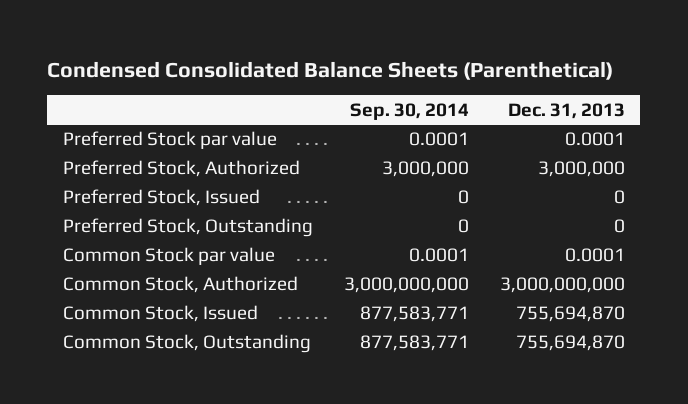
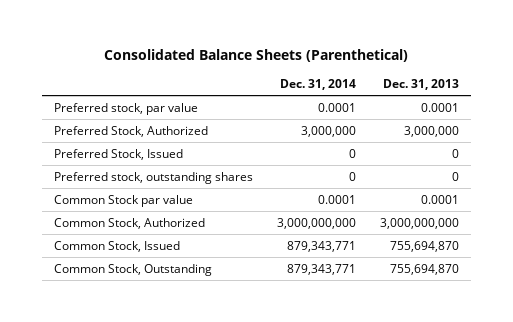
- Condensed Consolidated Balance Sheets (Parenthetical)
+ Consolidated Balance Sheets (Parenthetical)
- | Sep. 30, 2014 | Dec. 31, 2013
+ | Dec. 31, 2014 | Dec. 31, 2013
- Preferred Stock par value | 0.0001 | 0.0001
+ Preferred stock, par value | 0.0001 | 0.0001
- Preferred Stock, Outstanding | 0 | 0
+ Preferred stock, outstanding shares | 0 | 0

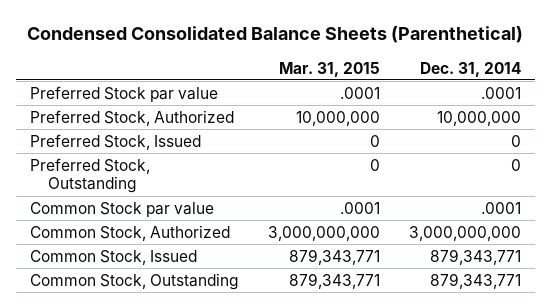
- Consolidated Balance Sheets (Parenthetical)
+ Condensed Consolidated Balance Sheets (Parenthetical)
- | Dec. 31, 2014 | Dec. 31, 2013
+ | Mar. 31, 2015 | Dec. 31, 2014
- Preferred stock, par value | 0.0001 | 0.0001
- Preferred Stock, Authorized | 3,000,000 | 3,000,000
+ Preferred Stock par value | .0001 | .0001
+ Preferred Stock, Authorized | 10,000,000 | 10,000,000
- Preferred stock, outstanding shares | 0 | 0
- Common Stock par value | 0.0001 | 0.0001
+ Preferred Stock, Outstanding | 0 | 0
+ Common Stock par value | .0001 | .0001

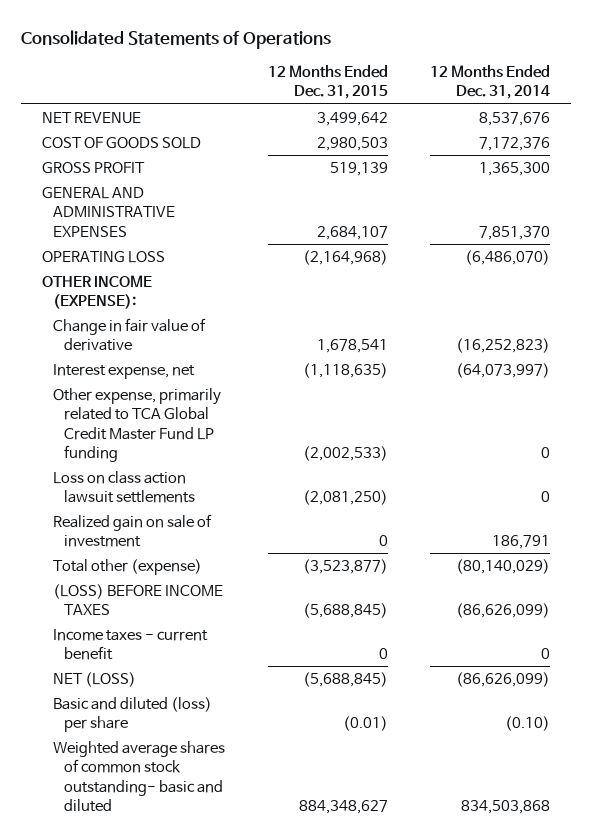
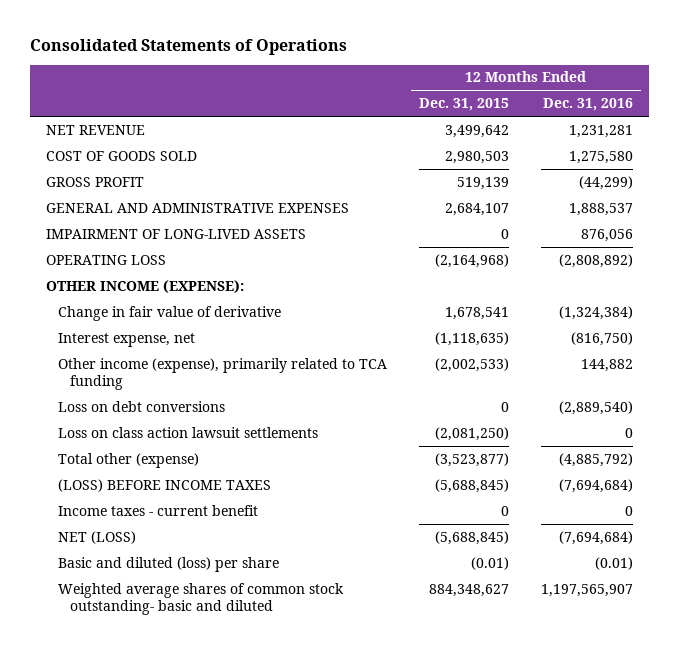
- | 12 Months Ended Dec. 31, 2015 | 12 Months Ended Dec. 31, 2014
+ | 12 Months Ended Dec. 31, 2015 | 12 Months Ended Dec. 31, 2016
+ IMPAIRMENT OF LONG-LIVED ASSETS | 0 | 876,056
- Other expense, primarily related to TCA Global Credit Master Fund LP funding | (2,002,533) | 0
+ Other income (expense), primarily related to TCA funding | (2,002,533) | 144,882
+ Loss on debt conversions | 0 | (2,889,540)
- Realized gain on sale of investment | 0 | 186,791

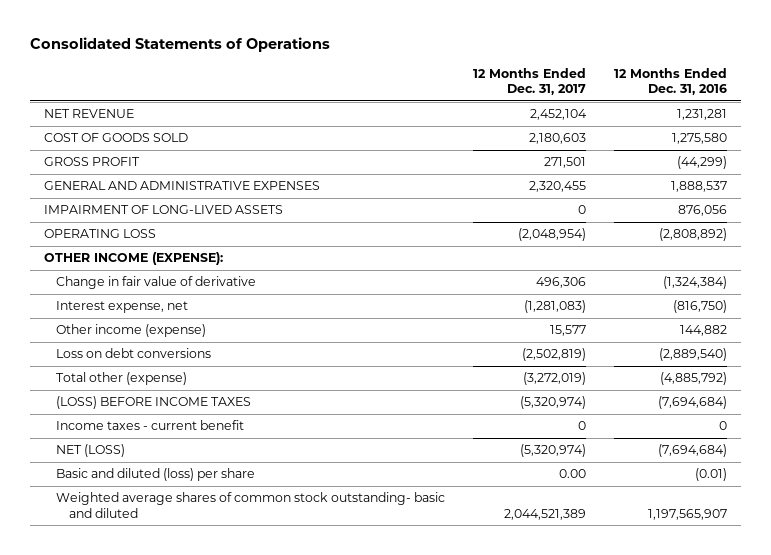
- | 12 Months Ended Dec. 31, 2015 | 12 Months Ended Dec. 31, 2016
+ | 12 Months Ended Dec. 31, 2017 | 12 Months Ended Dec. 31, 2016
- Other income (expense), primarily related to TCA funding | (2,002,533) | 144,882
+ Other income (expense) | 15,577 | 144,882
- Loss on class action lawsuit settlements | (2,081,250) | 0

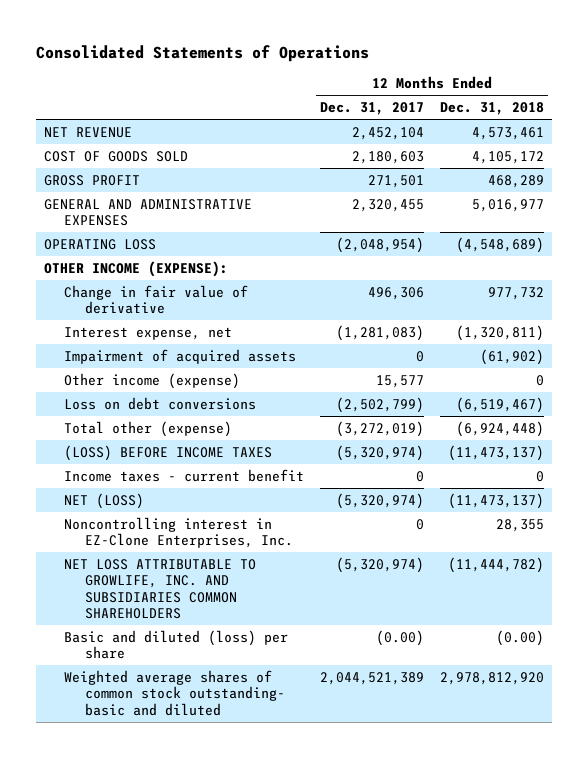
- | 12 Months Ended Dec. 31, 2017 | 12 Months Ended Dec. 31, 2016
+ | 12 Months Ended Dec. 31, 2017 | 12 Months Ended Dec. 31, 2018
- IMPAIRMENT OF LONG-LIVED ASSETS | 0 | 876,056
+ Impairment of acquired assets | 0 | (61,902)
- Loss on debt conversions | (2,502,819) | (2,889,540)
+ Loss on debt conversions | (2,502,799) | (6,519,467)
- Basic and diluted (loss) per share | 0.00 | (0.01)
+ Noncontrolling interest in EZ-Clone Enterprises, Inc. | 0 | 28,355
+ NET LOSS ATTRIBUTABLE TO GROWLIFE, INC. AND SUBSIDIARIES COMMON SHAREHOLDERS | (5,320,974) | (11,444,782)
+ Basic and diluted (loss) per share | (0.00) | (0.00)

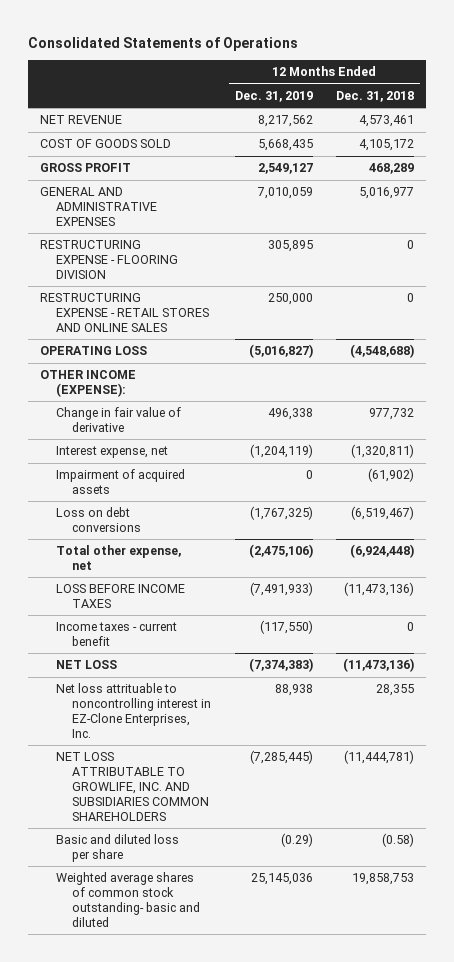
- | 12 Months Ended Dec. 31, 2017 | 12 Months Ended Dec. 31, 2018
+ | 12 Months Ended Dec. 31, 2019 | 12 Months Ended Dec. 31, 2018
- OPERATING LOSS | (2,048,954) | (4,548,689)
+ RESTRUCTURING EXPENSE - FLOORING DIVISION | 305,895 | 0
+ RESTRUCTURING EXPENSE - RETAIL STORES AND ONLINE SALES | 250,000 | 0
+ OPERATING LOSS | (5,016,827) | (4,548,688)
- Other income (expense) | 15,577 | 0
- Total other (expense) | (3,272,019) | (6,924,448)
- (LOSS) BEFORE INCOME TAXES | (5,320,974) | (11,473,137)
+ Total other expense, net | (2,475,106) | (6,924,448)
+ LOSS BEFORE INCOME TAXES | (7,491,933) | (11,473,136)
- NET (LOSS) | (5,320,974) | (11,473,137)
- Noncontrolling interest in EZ-Clone Enterprises, Inc. | 0 | 28,355
- NET LOSS ATTRIBUTABLE TO GROWLIFE, INC. AND SUBSIDIARIES COMMON SHAREHOLDERS | (5,320,974) | (11,444,782)
- Basic and diluted (loss) per share | (0.00) | (0.00)
- Weighted average shares of common stock outstanding- basic and diluted | 2,044,521,389 | 2,978,812,920
+ NET LOSS | (7,374,383) | (11,473,136)
+ Net loss attrituable to noncontrolling interest in EZ-Clone Enterprises, Inc. | 88,938 | 28,355
+ NET LOSS ATTRIBUTABLE TO GROWLIFE, INC. AND SUBSIDIARIES COMMON SHAREHOLDERS | (7,285,445) | (11,444,781)
+ Basic and diluted loss per share | (0.29) | (0.58)
+ Weighted average shares of common stock outstanding- basic and diluted | 25,145,036 | 19,858,753

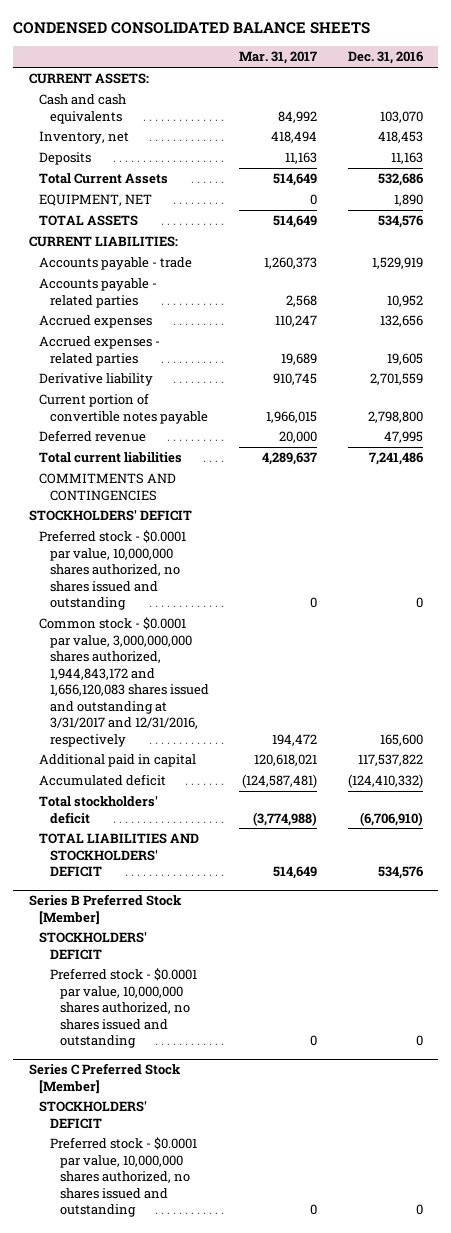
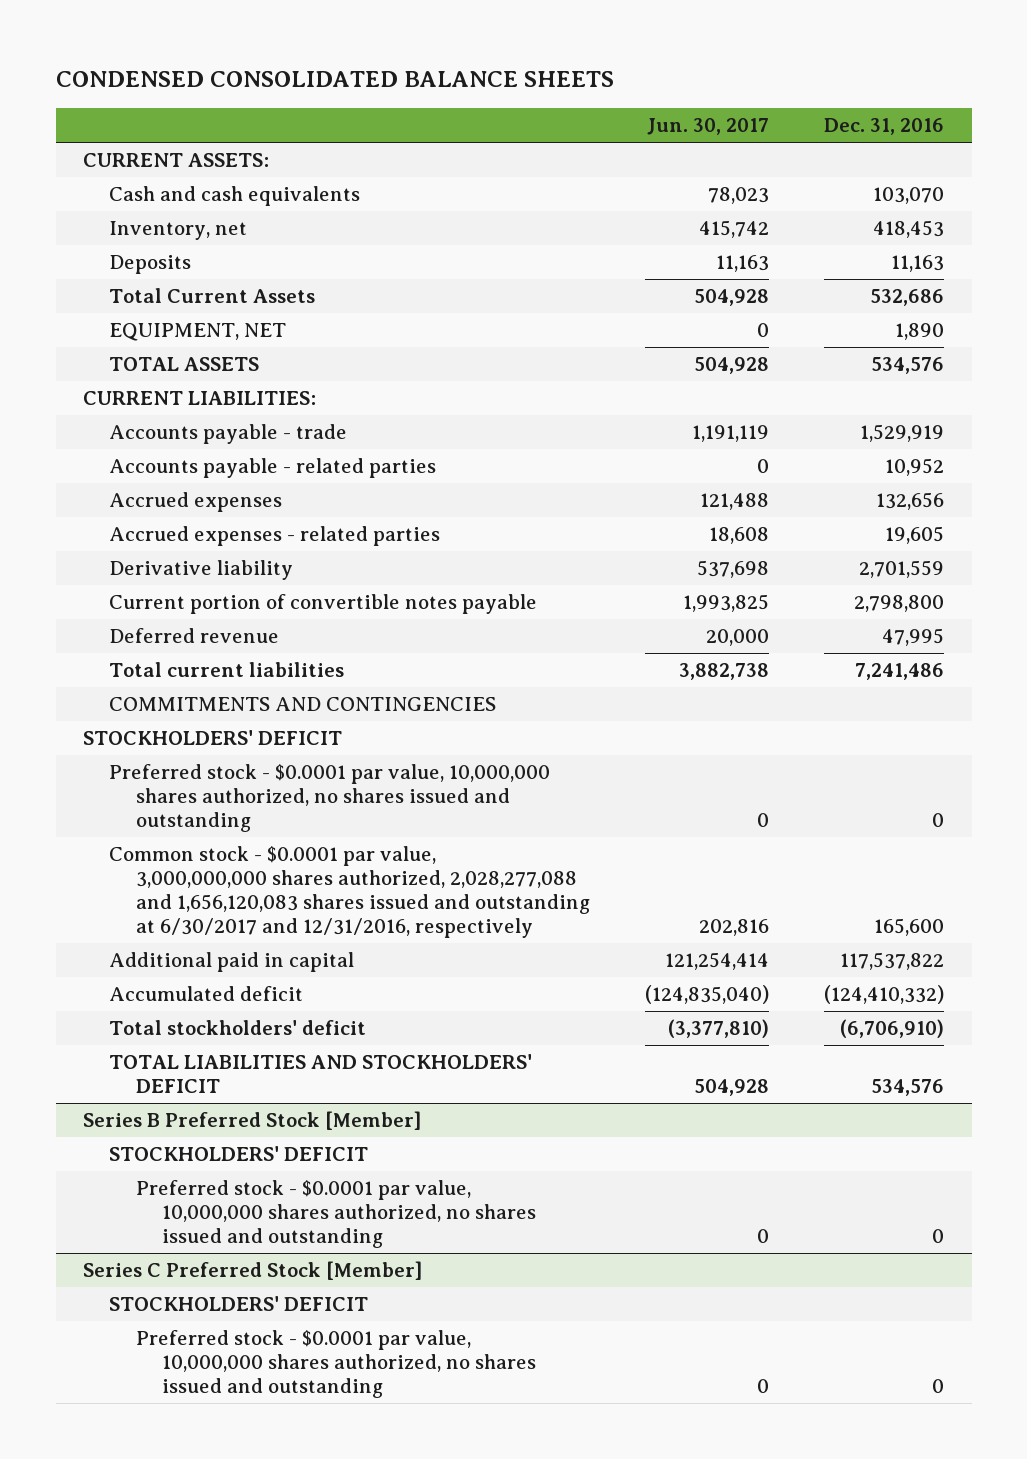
- | Mar. 31, 2017 | Dec. 31, 2016
+ | Jun. 30, 2017 | Dec. 31, 2016
- Common stock - $0.0001 par value, 3,000,000,000 shares authorized, 1,944,843,172 and 1,656,120,083 shares issued and outstanding at 3/31/2017 and 12/31/2016, respectively | 194,472 | 165,600
+ Common stock - $0.0001 par value, 3,000,000,000 shares authorized, 2,028,277,088 and 1,656,120,083 shares issued and outstanding at 6/30/2017 and 12/31/2016, respectively | 202,816 | 165,600

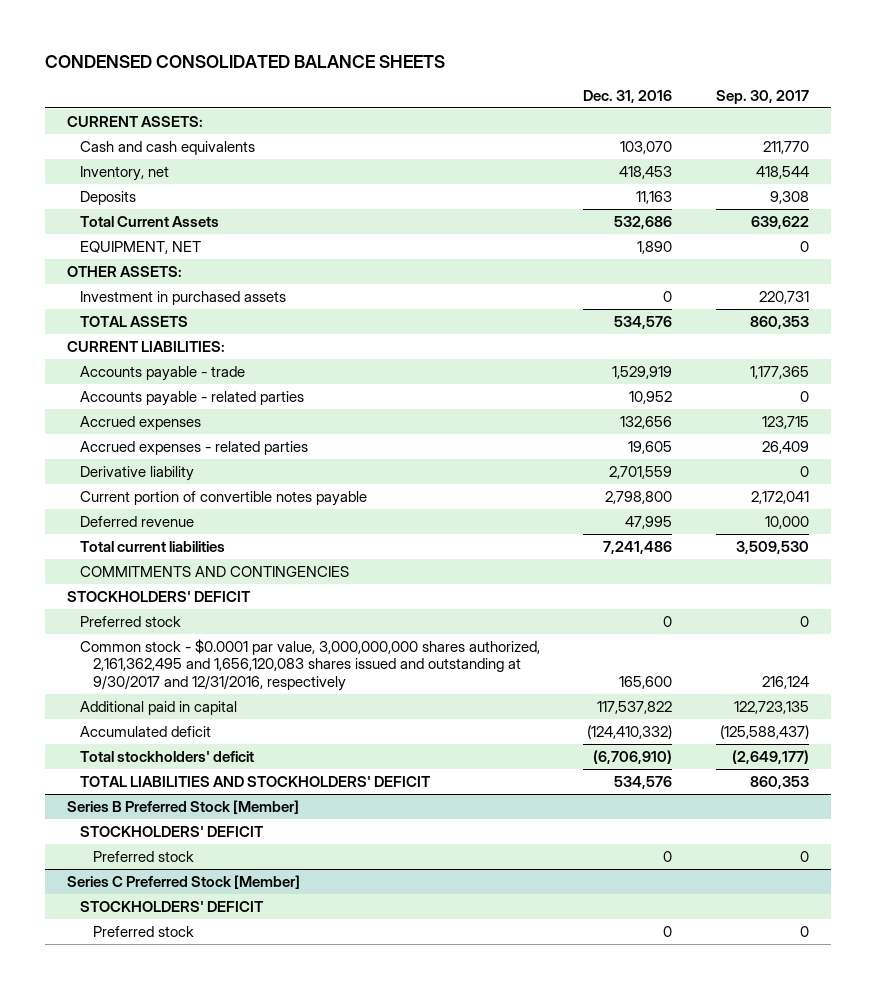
- | Jun. 30, 2017 | Dec. 31, 2016
+ | Dec. 31, 2016 | Sep. 30, 2017
+ OTHER ASSETS:
+ Investment in purchased assets | 0 | 220,731
- Preferred stock - $0.0001 par value, 10,000,000 shares authorized, no shares issued and outstanding | 0 | 0
- Common stock - $0.0001 par value, 3,000,000,000 shares authorized, 2,028,277,088 and 1,656,120,083 shares issued and outstanding at 6/30/2017 and 12/31/2016, respectively | 202,816 | 165,600
+ Preferred stock | 0 | 0
+ Common stock - $0.0001 par value, 3,000,000,000 shares authorized, 2,161,362,495 and 1,656,120,083 shares issued and outstanding at 9/30/2017 and 12/31/2016, respectively | 165,600 | 216,124
@ Series B Preferred Stock [Member]
- Preferred stock - $0.0001 par value, 10,000,000 shares authorized, no shares issued and outstanding | 0 | 0
+ Preferred stock | 0 | 0
@ Series C Preferred Stock [Member]
- Preferred stock - $0.0001 par value, 10,000,000 shares authorized, no shares issued and outstanding | 0 | 0
+ Preferred stock | 0 | 0

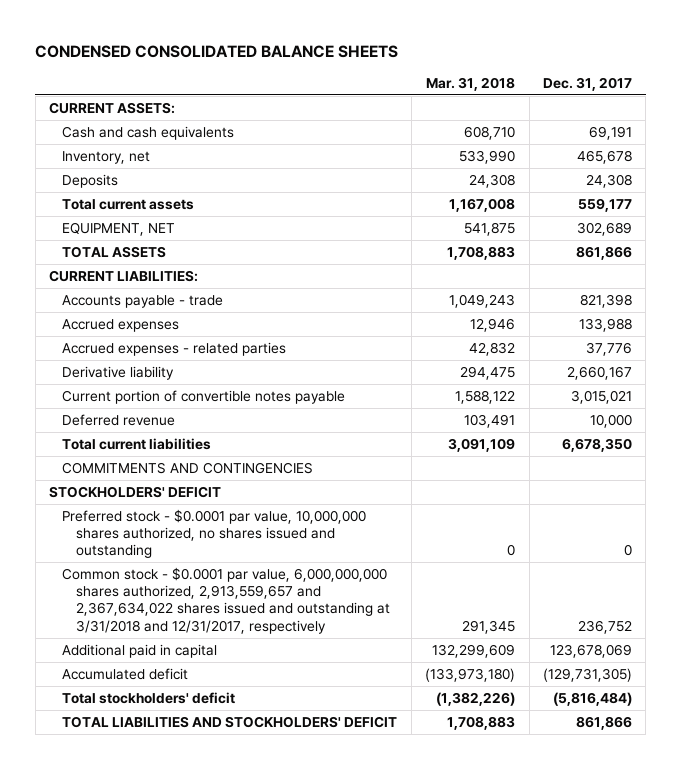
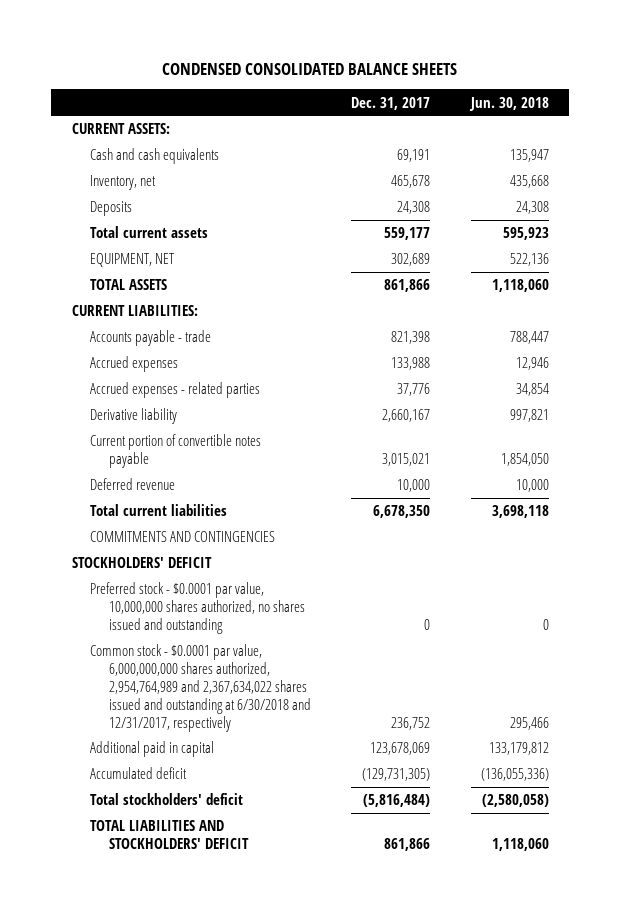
- | Mar. 31, 2018 | Dec. 31, 2017
+ | Dec. 31, 2017 | Jun. 30, 2018
- Common stock - $0.0001 par value, 6,000,000,000 shares authorized, 2,913,559,657 and 2,367,634,022 shares issued and outstanding at 3/31/2018 and 12/31/2017, respectively | 291,345 | 236,752
+ Common stock - $0.0001 par value, 6,000,000,000 shares authorized, 2,954,764,989 and 2,367,634,022 shares issued and outstanding at 6/30/2018 and 12/31/2017, respectively | 236,752 | 295,466

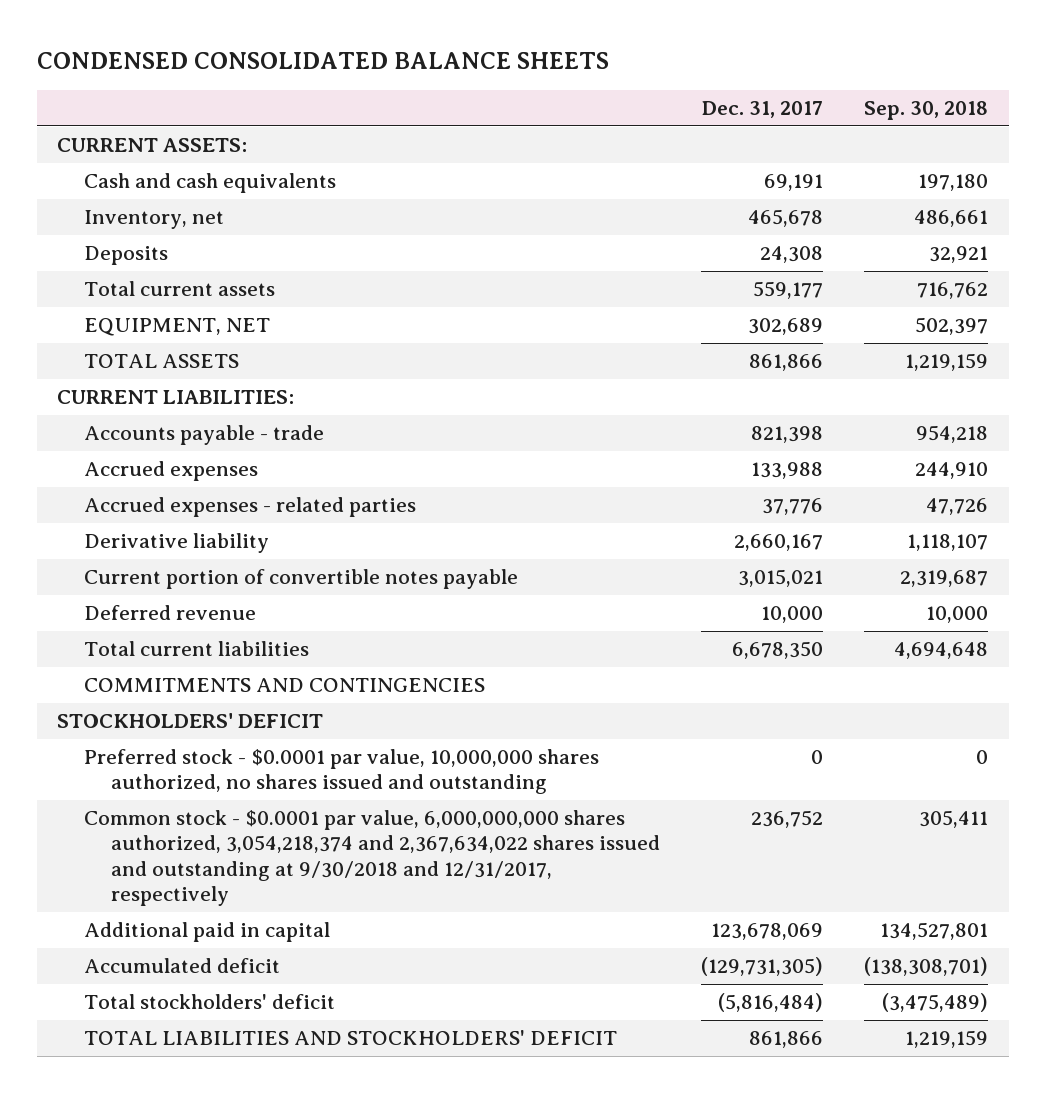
- | Dec. 31, 2017 | Jun. 30, 2018
+ | Dec. 31, 2017 | Sep. 30, 2018
- Common stock - $0.0001 par value, 6,000,000,000 shares authorized, 2,954,764,989 and 2,367,634,022 shares issued and outstanding at 6/30/2018 and 12/31/2017, respectively | 236,752 | 295,466
+ Common stock - $0.0001 par value, 6,000,000,000 shares authorized, 3,054,218,374 and 2,367,634,022 shares issued and outstanding at 9/30/2018 and 12/31/2017, respectively | 236,752 | 305,411

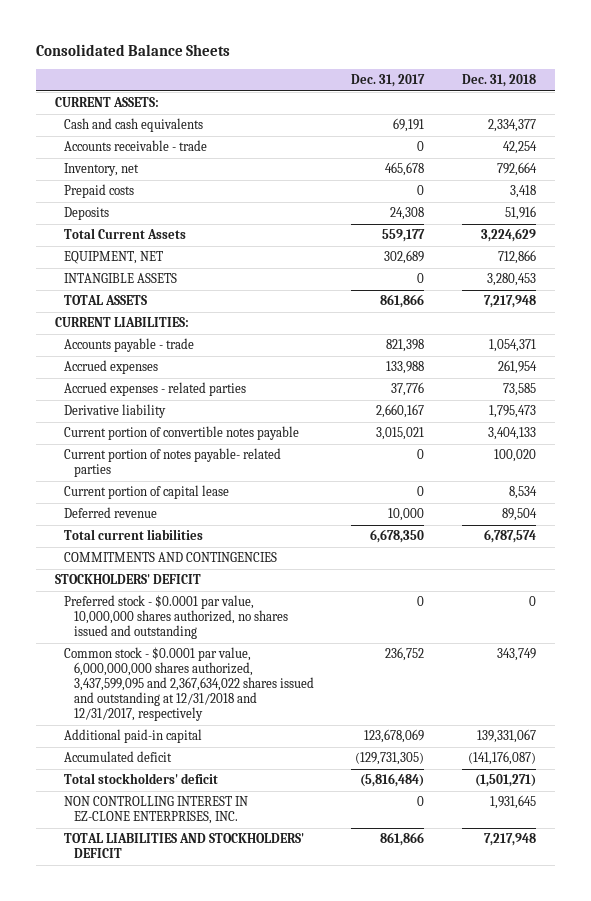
- CONDENSED CONSOLIDATED BALANCE SHEETS
+ Consolidated Balance Sheets
- | Dec. 31, 2017 | Sep. 30, 2018
+ | Dec. 31, 2017 | Dec. 31, 2018
+ Accounts receivable - trade | 0 | 42,254
+ Prepaid costs | 0 | 3,418
- Total current assets | 559,177 | 716,762
+ Total Current Assets | 559,177 | 3,224,629
+ INTANGIBLE ASSETS | 0 | 3,280,453
+ Current portion of notes payable- related parties | 0 | 100,020
+ Current portion of capital lease | 0 | 8,534
- Common stock - $0.0001 par value, 6,000,000,000 shares authorized, 3,054,218,374 and 2,367,634,022 shares issued and outstanding at 9/30/2018 and 12/31/2017, respectively | 236,752 | 305,411
- Additional paid in capital | 123,678,069 | 134,527,801
+ Common stock - $0.0001 par value, 6,000,000,000 shares authorized, 3,437,599,095 and 2,367,634,022 shares issued and outstanding at 12/31/2018 and 12/31/2017, respectively | 236,752 | 343,749
+ Additional paid-in capital | 123,678,069 | 139,331,067
+ NON CONTROLLING INTEREST IN EZ-CLONE ENTERPRISES, INC. | 0 | 1,931,645

